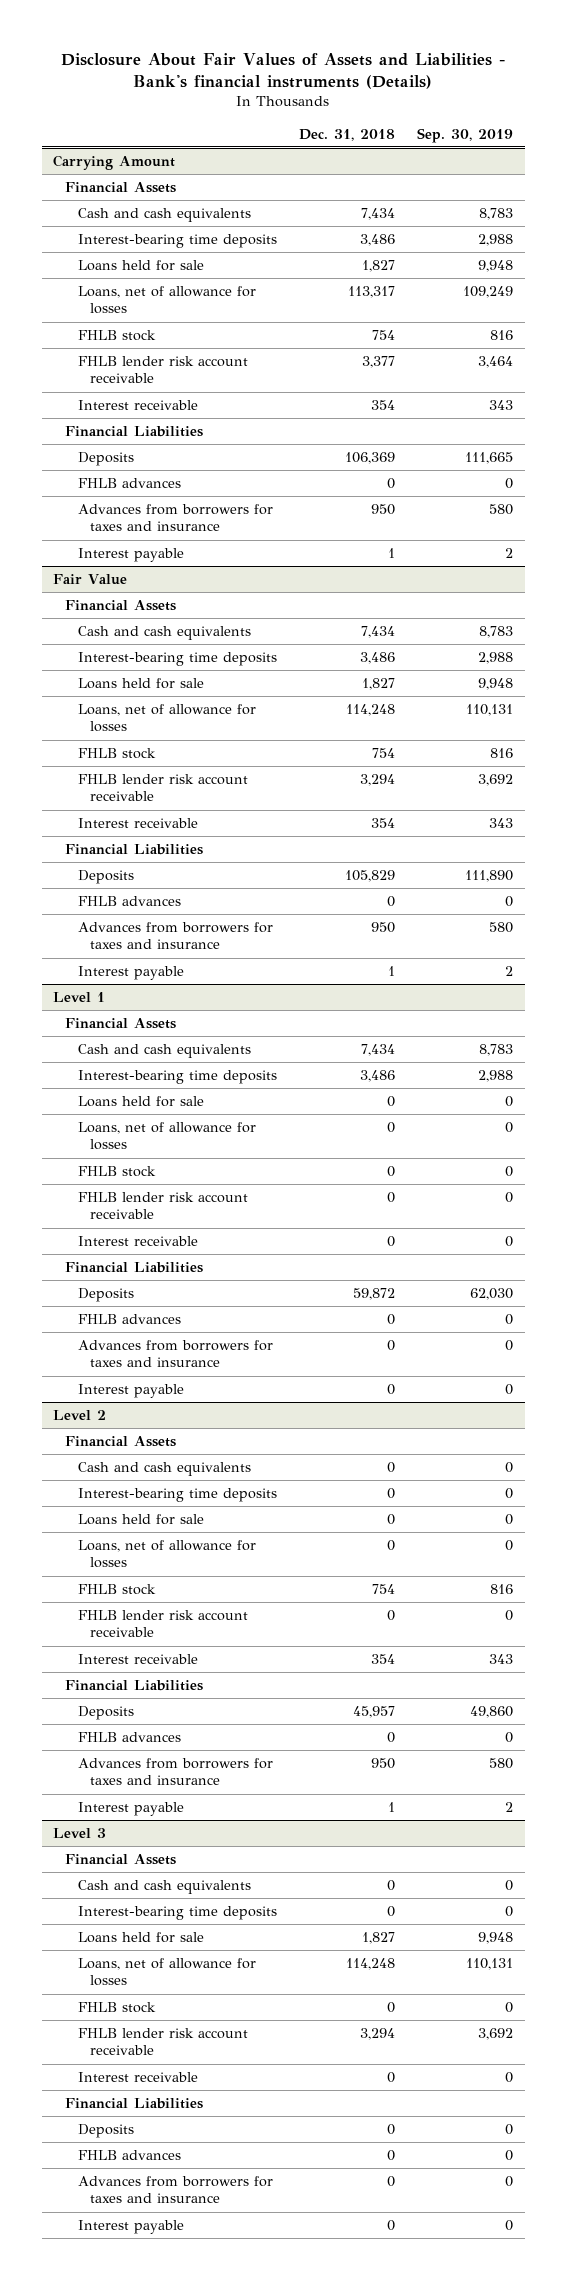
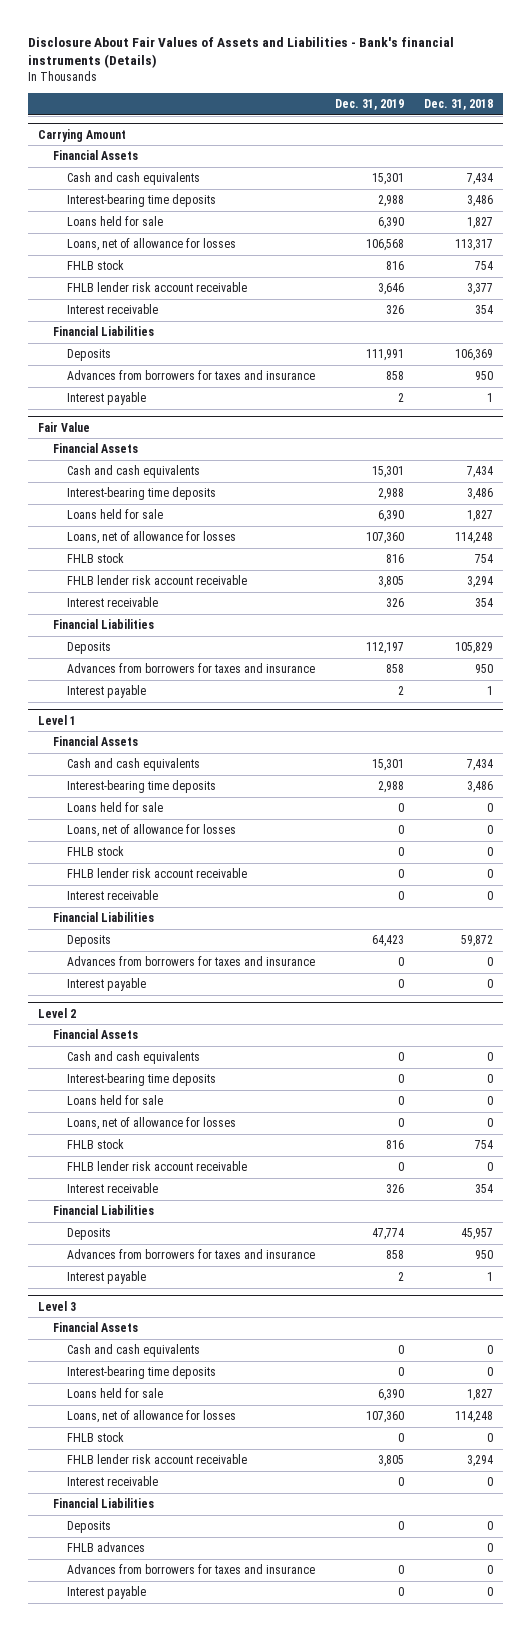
- | Dec. 31, 2018 | Sep. 30, 2019
+ | Dec. 31, 2019 | Dec. 31, 2018
@ Carrying Amount
- FHLB advances | 0 | 0
@ Fair Value
- FHLB advances | 0 | 0
@ Level 1
- FHLB advances | 0 | 0
@ Level 2
- FHLB advances | 0 | 0

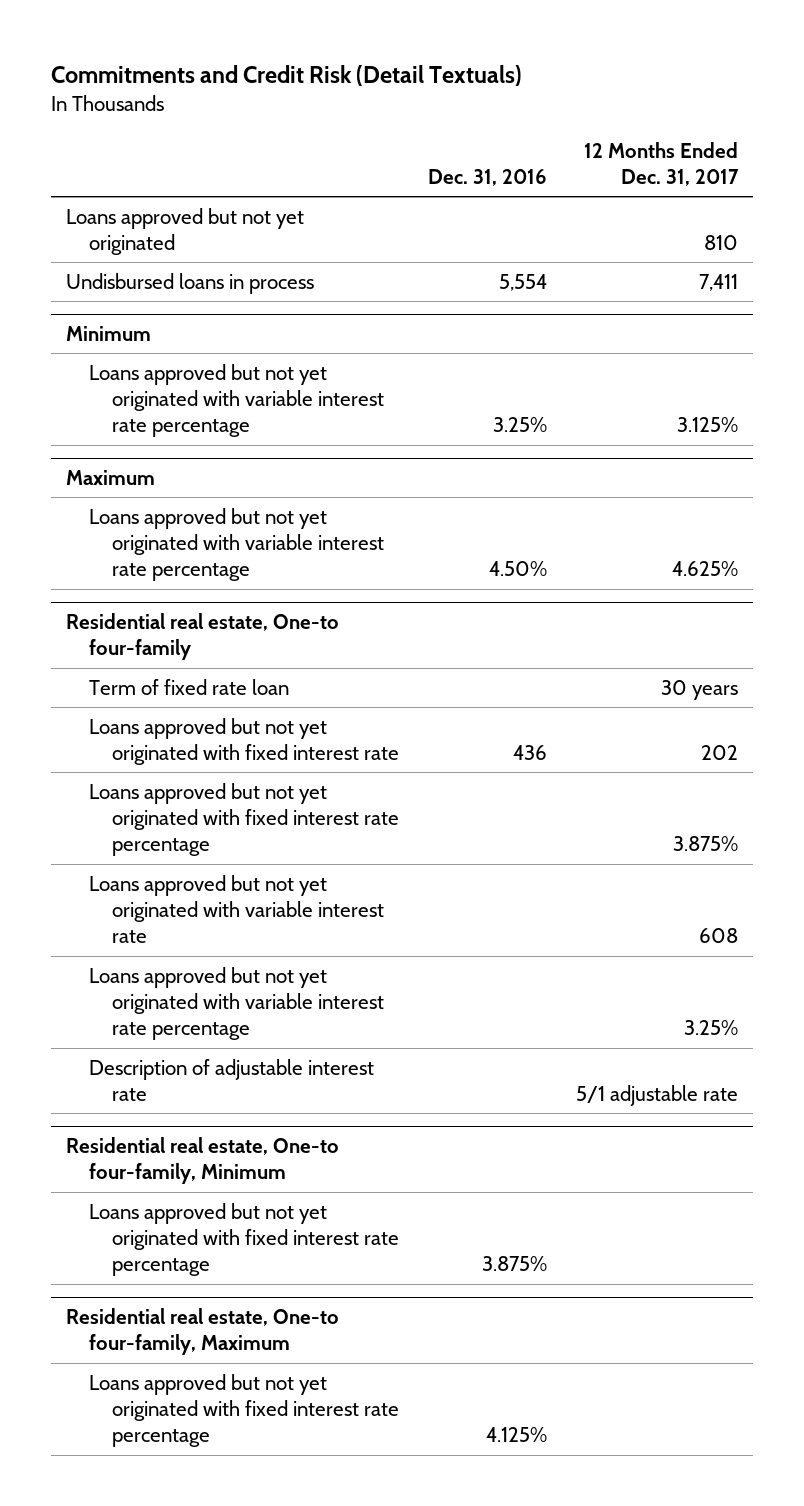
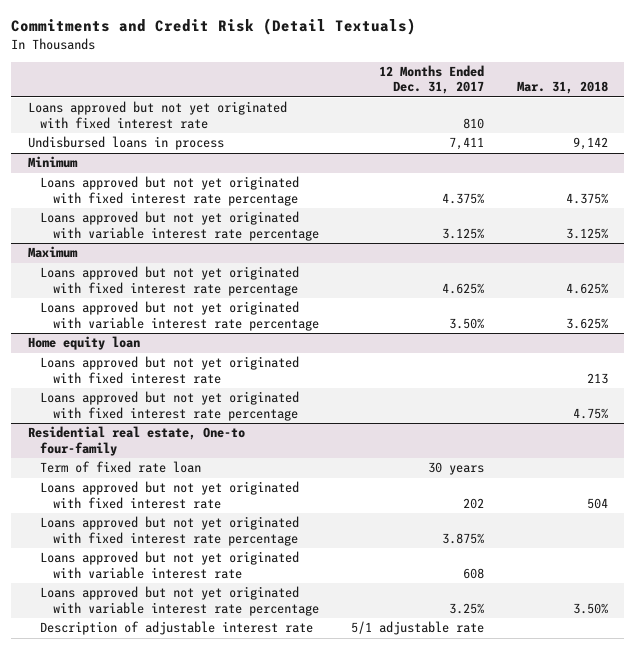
- | Dec. 31, 2016 | 12 Months Ended Dec. 31, 2017
+ | 12 Months Ended Dec. 31, 2017 | Mar. 31, 2018
- Loans approved but not yet originated | | 810
+ Loans approved but not yet originated with fixed interest rate | 810 |
@ Minimum
+ Loans approved but not yet originated with fixed interest rate percentage | 4.375% | 4.375%
@ Maximum
- Loans approved but not yet originated with variable interest rate percentage | 4.50% | 4.625%
+ Loans approved but not yet originated with fixed interest rate percentage | 4.625% | 4.625%
+ Loans approved but not yet originated with variable interest rate percentage | 3.50% | 3.625%
+ Home equity loan
+ Loans approved but not yet originated with fixed interest rate | | 213
+ Loans approved but not yet originated with fixed interest rate percentage | | 4.75%
- Residential real estate, One-to four-family, Minimum
- Loans approved but not yet originated with fixed interest rate percentage | 3.875% |
- Residential real estate, One-to four-family, Maximum
- Loans approved but not yet originated with fixed interest rate percentage | 4.125% |

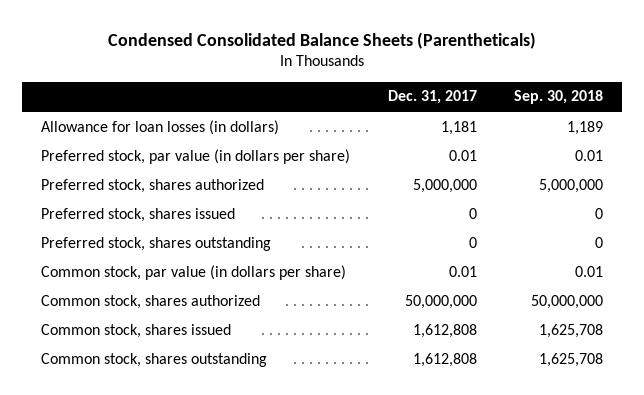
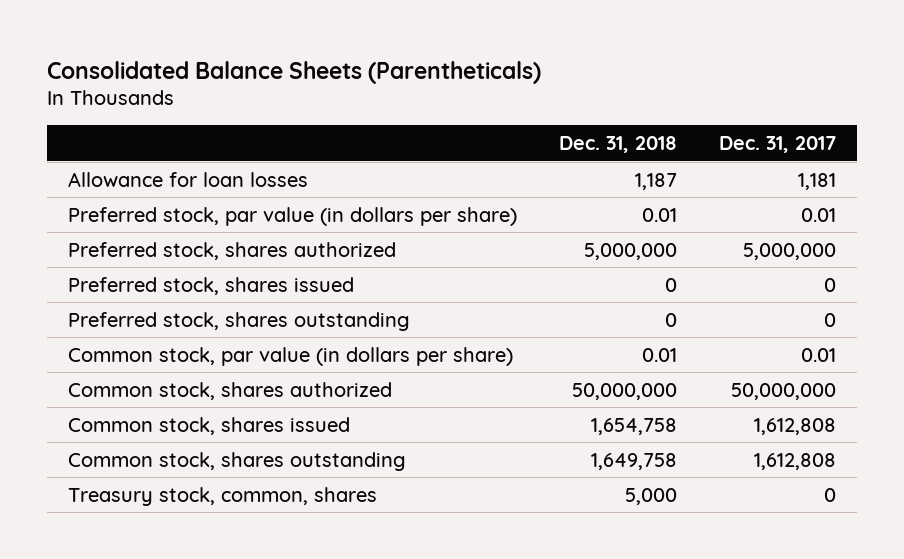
- Condensed Consolidated Balance Sheets (Parentheticals)
+ Consolidated Balance Sheets (Parentheticals)
- | Dec. 31, 2017 | Sep. 30, 2018
+ | Dec. 31, 2018 | Dec. 31, 2017
- Allowance for loan losses (in dollars) | 1,181 | 1,189
+ Allowance for loan losses | 1,187 | 1,181
+ Treasury stock, common, shares | 5,000 | 0

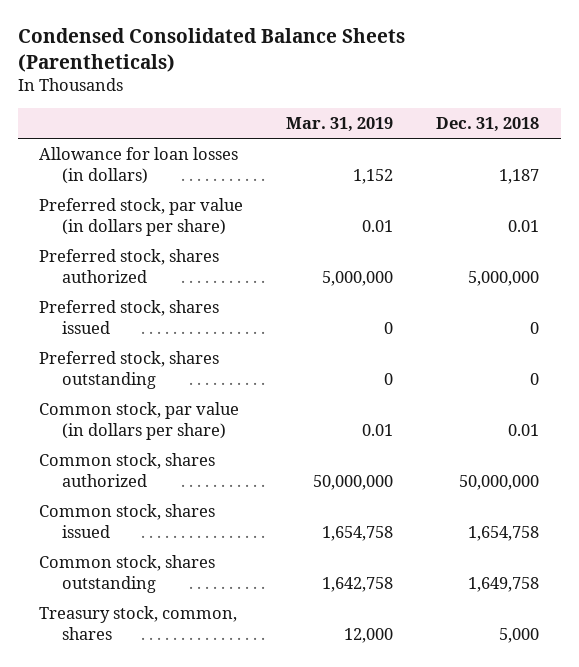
- Consolidated Balance Sheets (Parentheticals)
+ Condensed Consolidated Balance Sheets (Parentheticals)
- | Dec. 31, 2018 | Dec. 31, 2017
+ | Mar. 31, 2019 | Dec. 31, 2018
- Allowance for loan losses | 1,187 | 1,181
+ Allowance for loan losses (in dollars) | 1,152 | 1,187

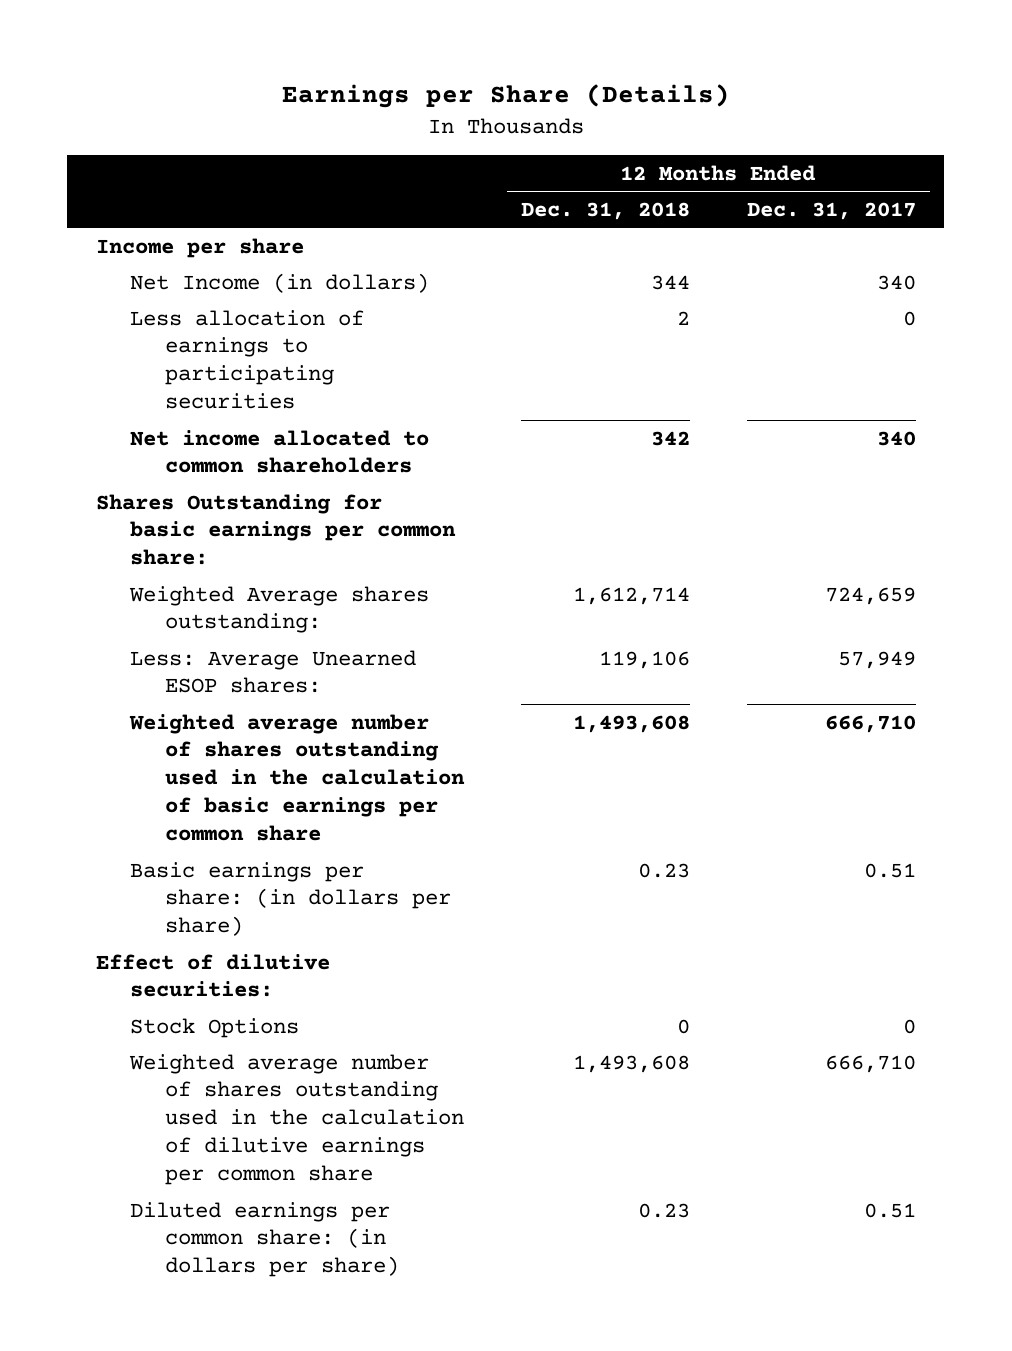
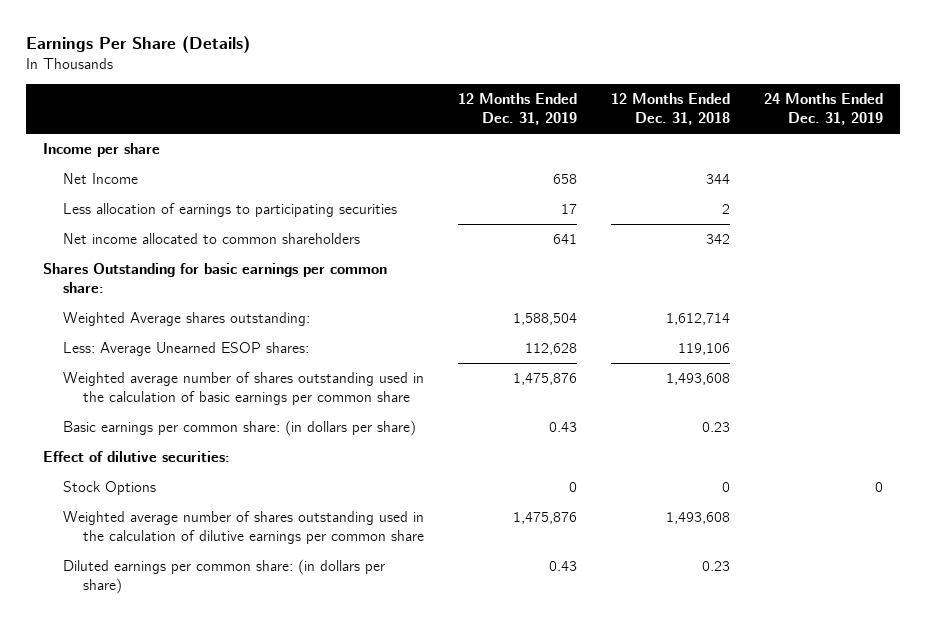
- Earnings per Share (Details)
+ Earnings Per Share (Details)
- | 12 Months Ended Dec. 31, 2018 | 12 Months Ended Dec. 31, 2017
+ | 12 Months Ended Dec. 31, 2019 | 12 Months Ended Dec. 31, 2018 | 24 Months Ended Dec. 31, 2019
- Net Income (in dollars) | 344 | 340
+ Net Income | 658 | 344 |
- Basic earnings per share: (in dollars per share) | 0.23 | 0.51
+ Basic earnings per common share: (in dollars per share) | 0.43 | 0.23 |

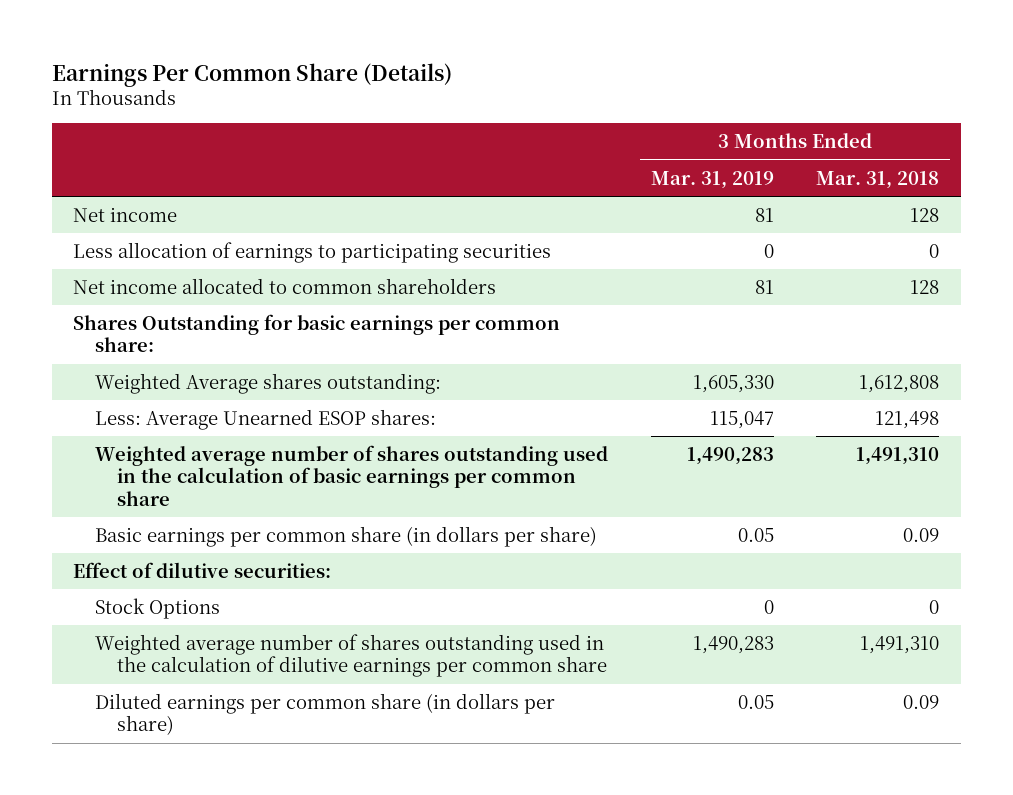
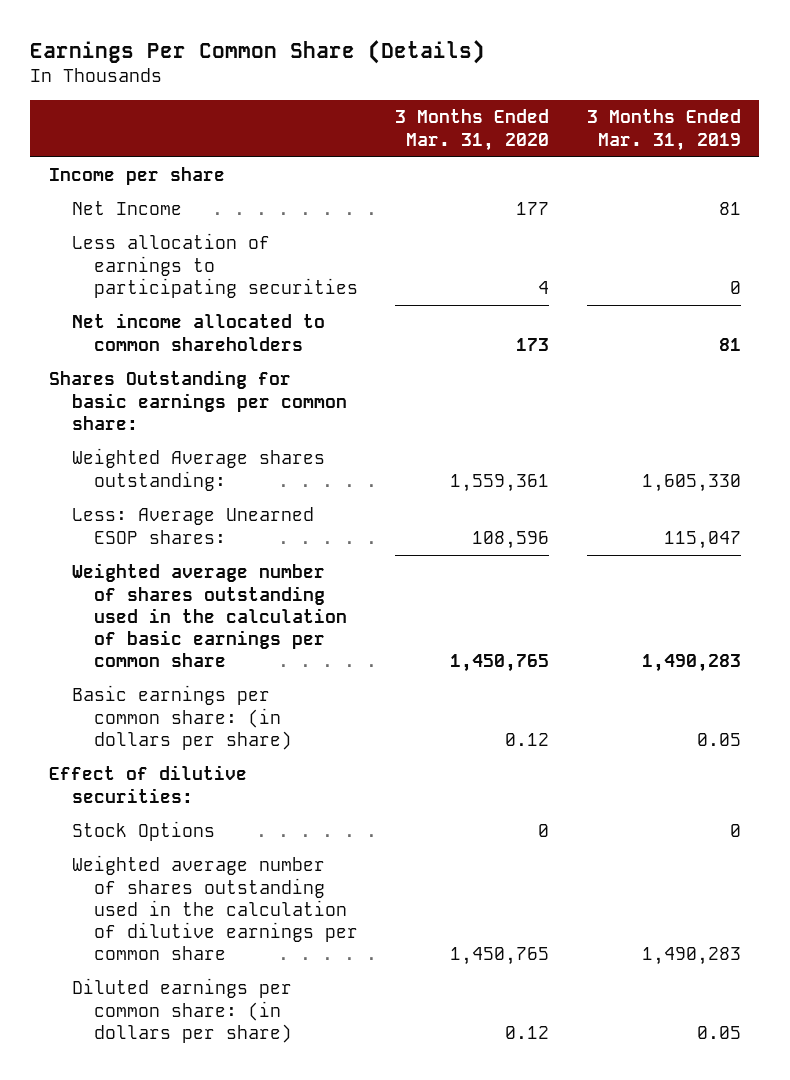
- | 3 Months Ended Mar. 31, 2019 | 3 Months Ended Mar. 31, 2018
+ | 3 Months Ended Mar. 31, 2020 | 3 Months Ended Mar. 31, 2019
- Net income | 81 | 128
+ Income per share
+ Net Income | 177 | 81
- Basic earnings per common share (in dollars per share) | 0.05 | 0.09
+ Basic earnings per common share: (in dollars per share) | 0.12 | 0.05
- Diluted earnings per common share (in dollars per share) | 0.05 | 0.09
+ Diluted earnings per common share: (in dollars per share) | 0.12 | 0.05

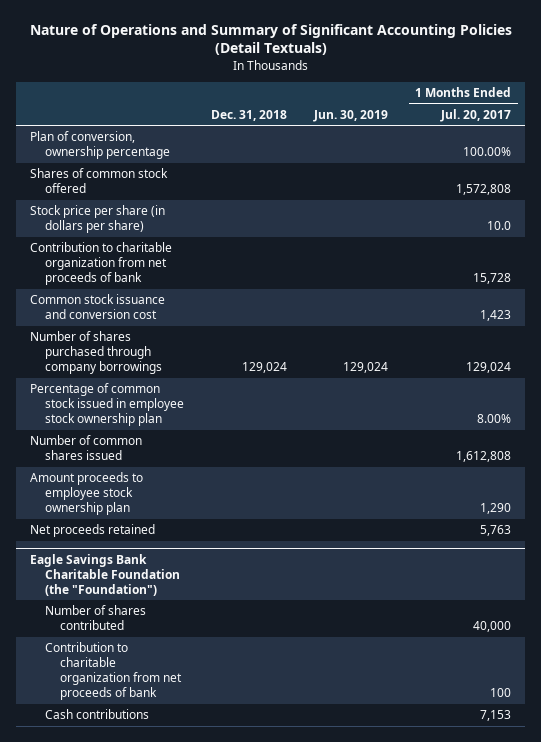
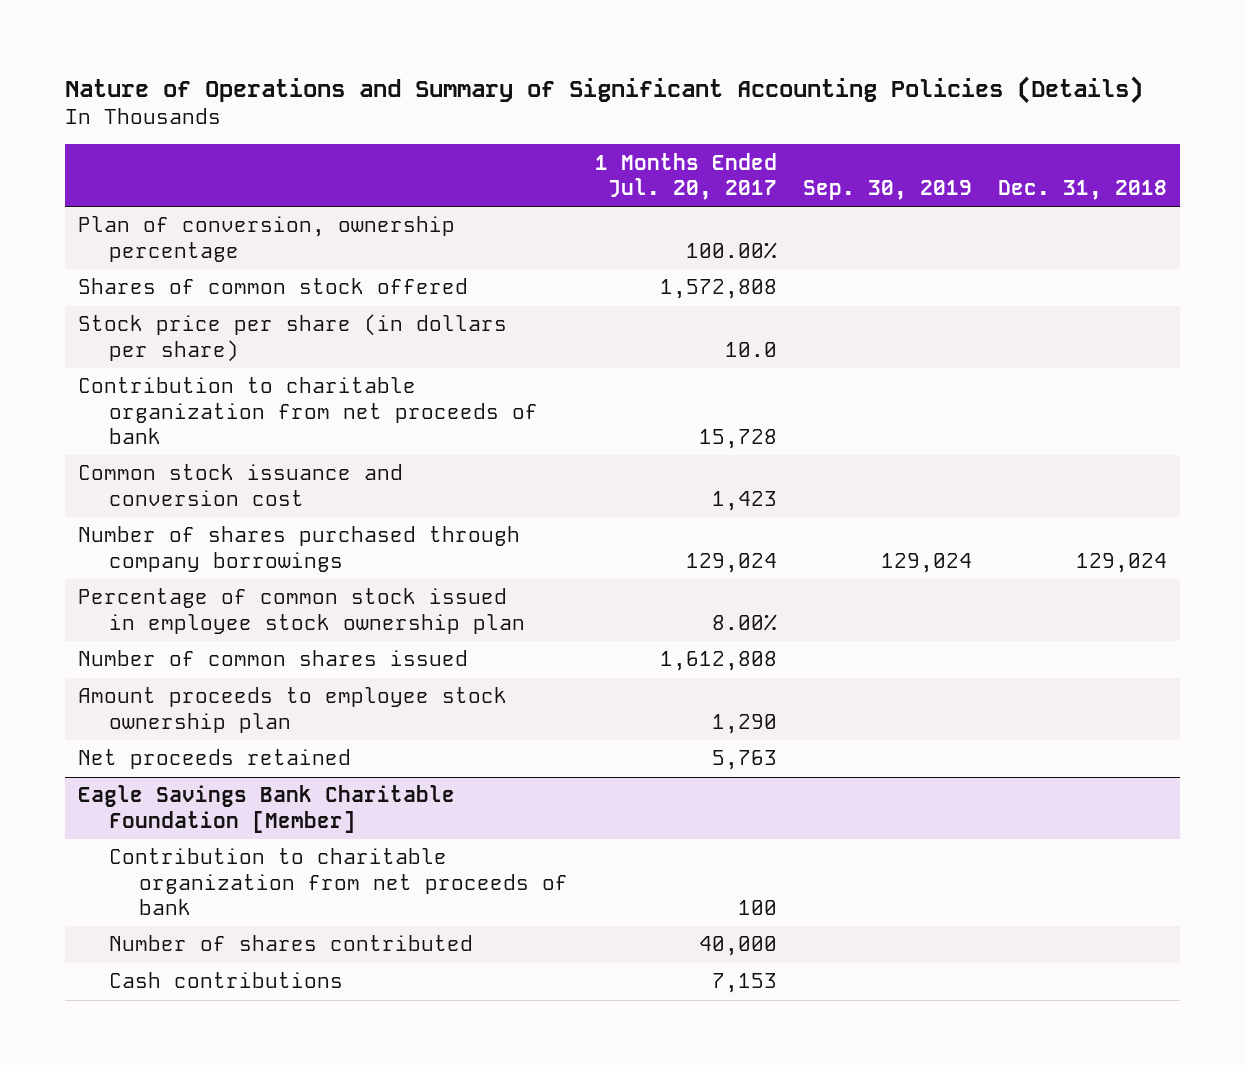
- Nature of Operations and Summary of Significant Accounting Policies (Detail Textuals)
+ Nature of Operations and Summary of Significant Accounting Policies (Details)
- | Dec. 31, 2018 | Jun. 30, 2019 | 1 Months Ended Jul. 20, 2017
+ | 1 Months Ended Jul. 20, 2017 | Sep. 30, 2019 | Dec. 31, 2018
- Eagle Savings Bank Charitable Foundation (the "Foundation")
- Number of shares contributed | | | 40,000
+ Eagle Savings Bank Charitable Foundation [Member]
+ Number of shares contributed | 40,000 | |

